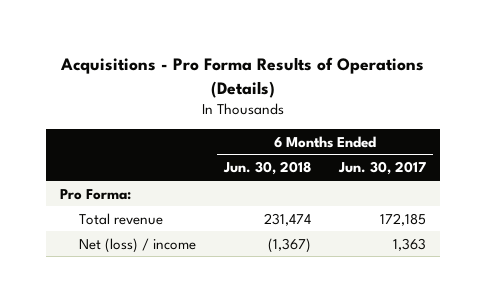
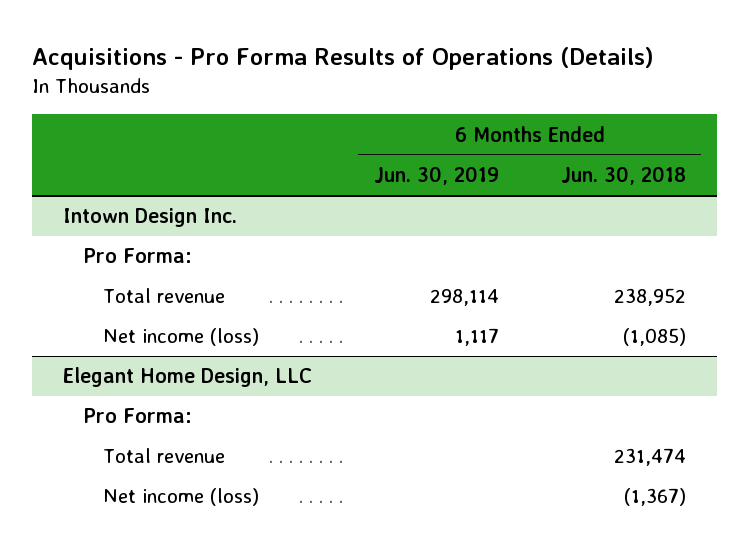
- | 6 Months Ended Jun. 30, 2018 | 6 Months Ended Jun. 30, 2017
+ | 6 Months Ended Jun. 30, 2019 | 6 Months Ended Jun. 30, 2018
+ Intown Design Inc.
+ Total revenue | 298,114 | 238,952
+ Net income (loss) | 1,117 | (1,085)
+ Elegant Home Design, LLC
+ Pro Forma:
- Net (loss) / income | (1,367) | 1,363
+ Net income (loss) | | (1,367)

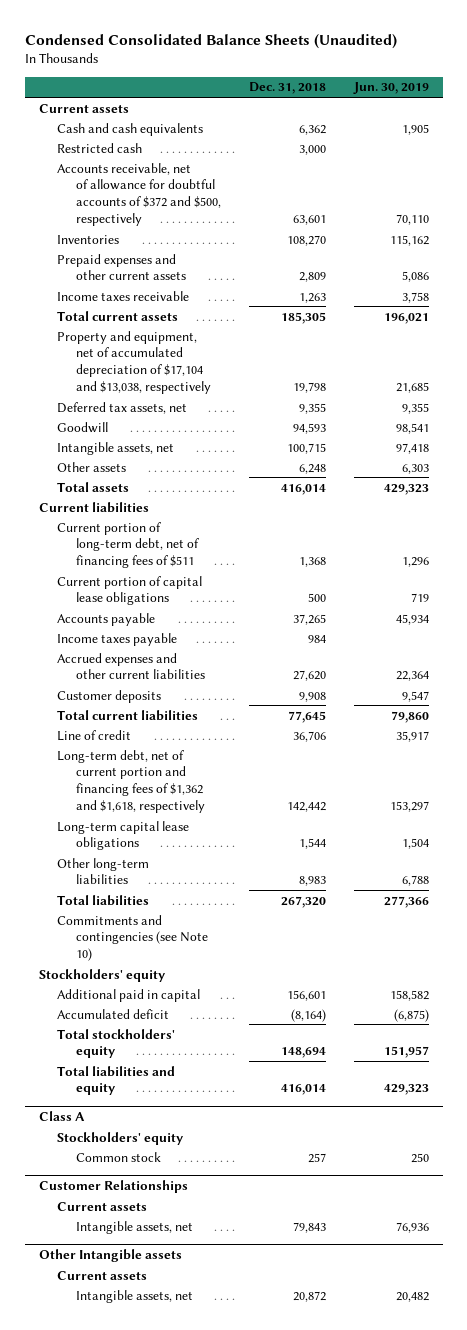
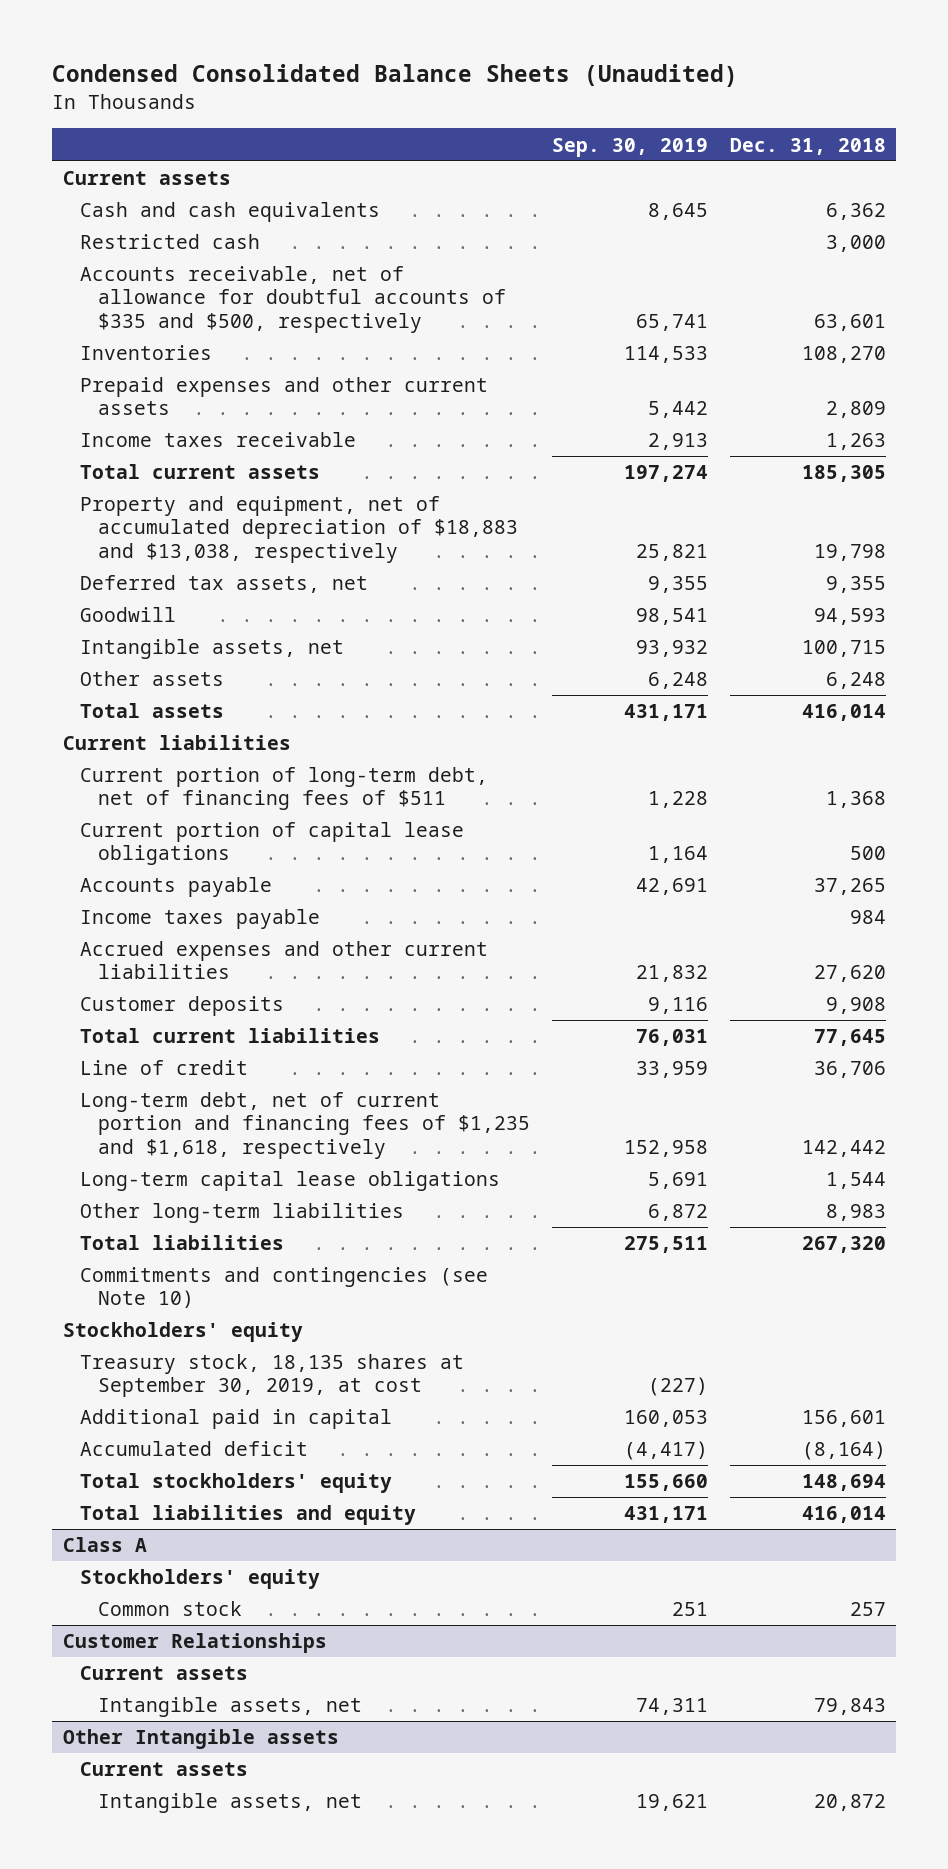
- | Dec. 31, 2018 | Jun. 30, 2019
+ | Sep. 30, 2019 | Dec. 31, 2018
- Accounts receivable, net of allowance for doubtful accounts of $372 and $500, respectively | 63,601 | 70,110
+ Accounts receivable, net of allowance for doubtful accounts of $335 and $500, respectively | 65,741 | 63,601
- Property and equipment, net of accumulated depreciation of $17,104 and $13,038, respectively | 19,798 | 21,685
+ Property and equipment, net of accumulated depreciation of $18,883 and $13,038, respectively | 25,821 | 19,798
- Long-term debt, net of current portion and financing fees of $1,362 and $1,618, respectively | 142,442 | 153,297
+ Long-term debt, net of current portion and financing fees of $1,235 and $1,618, respectively | 152,958 | 142,442
+ Treasury stock, 18,135 shares at September 30, 2019, at cost | (227) |

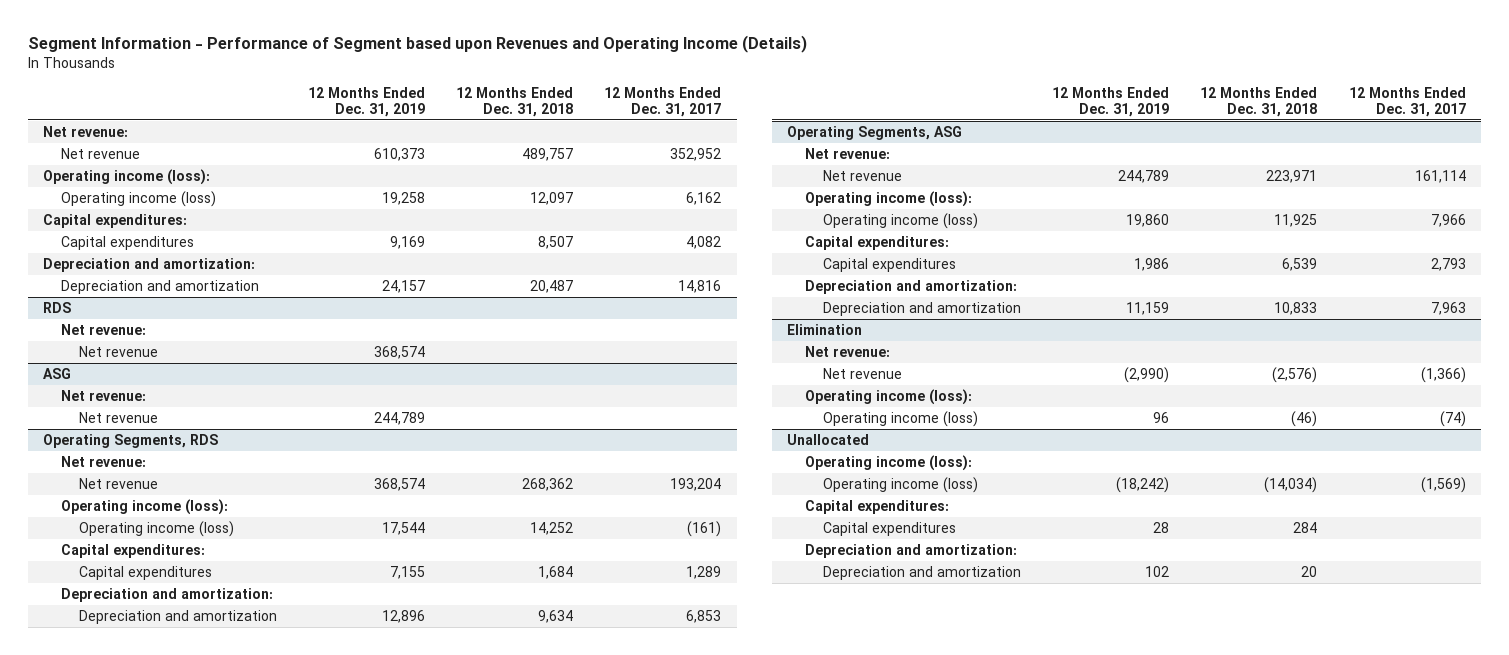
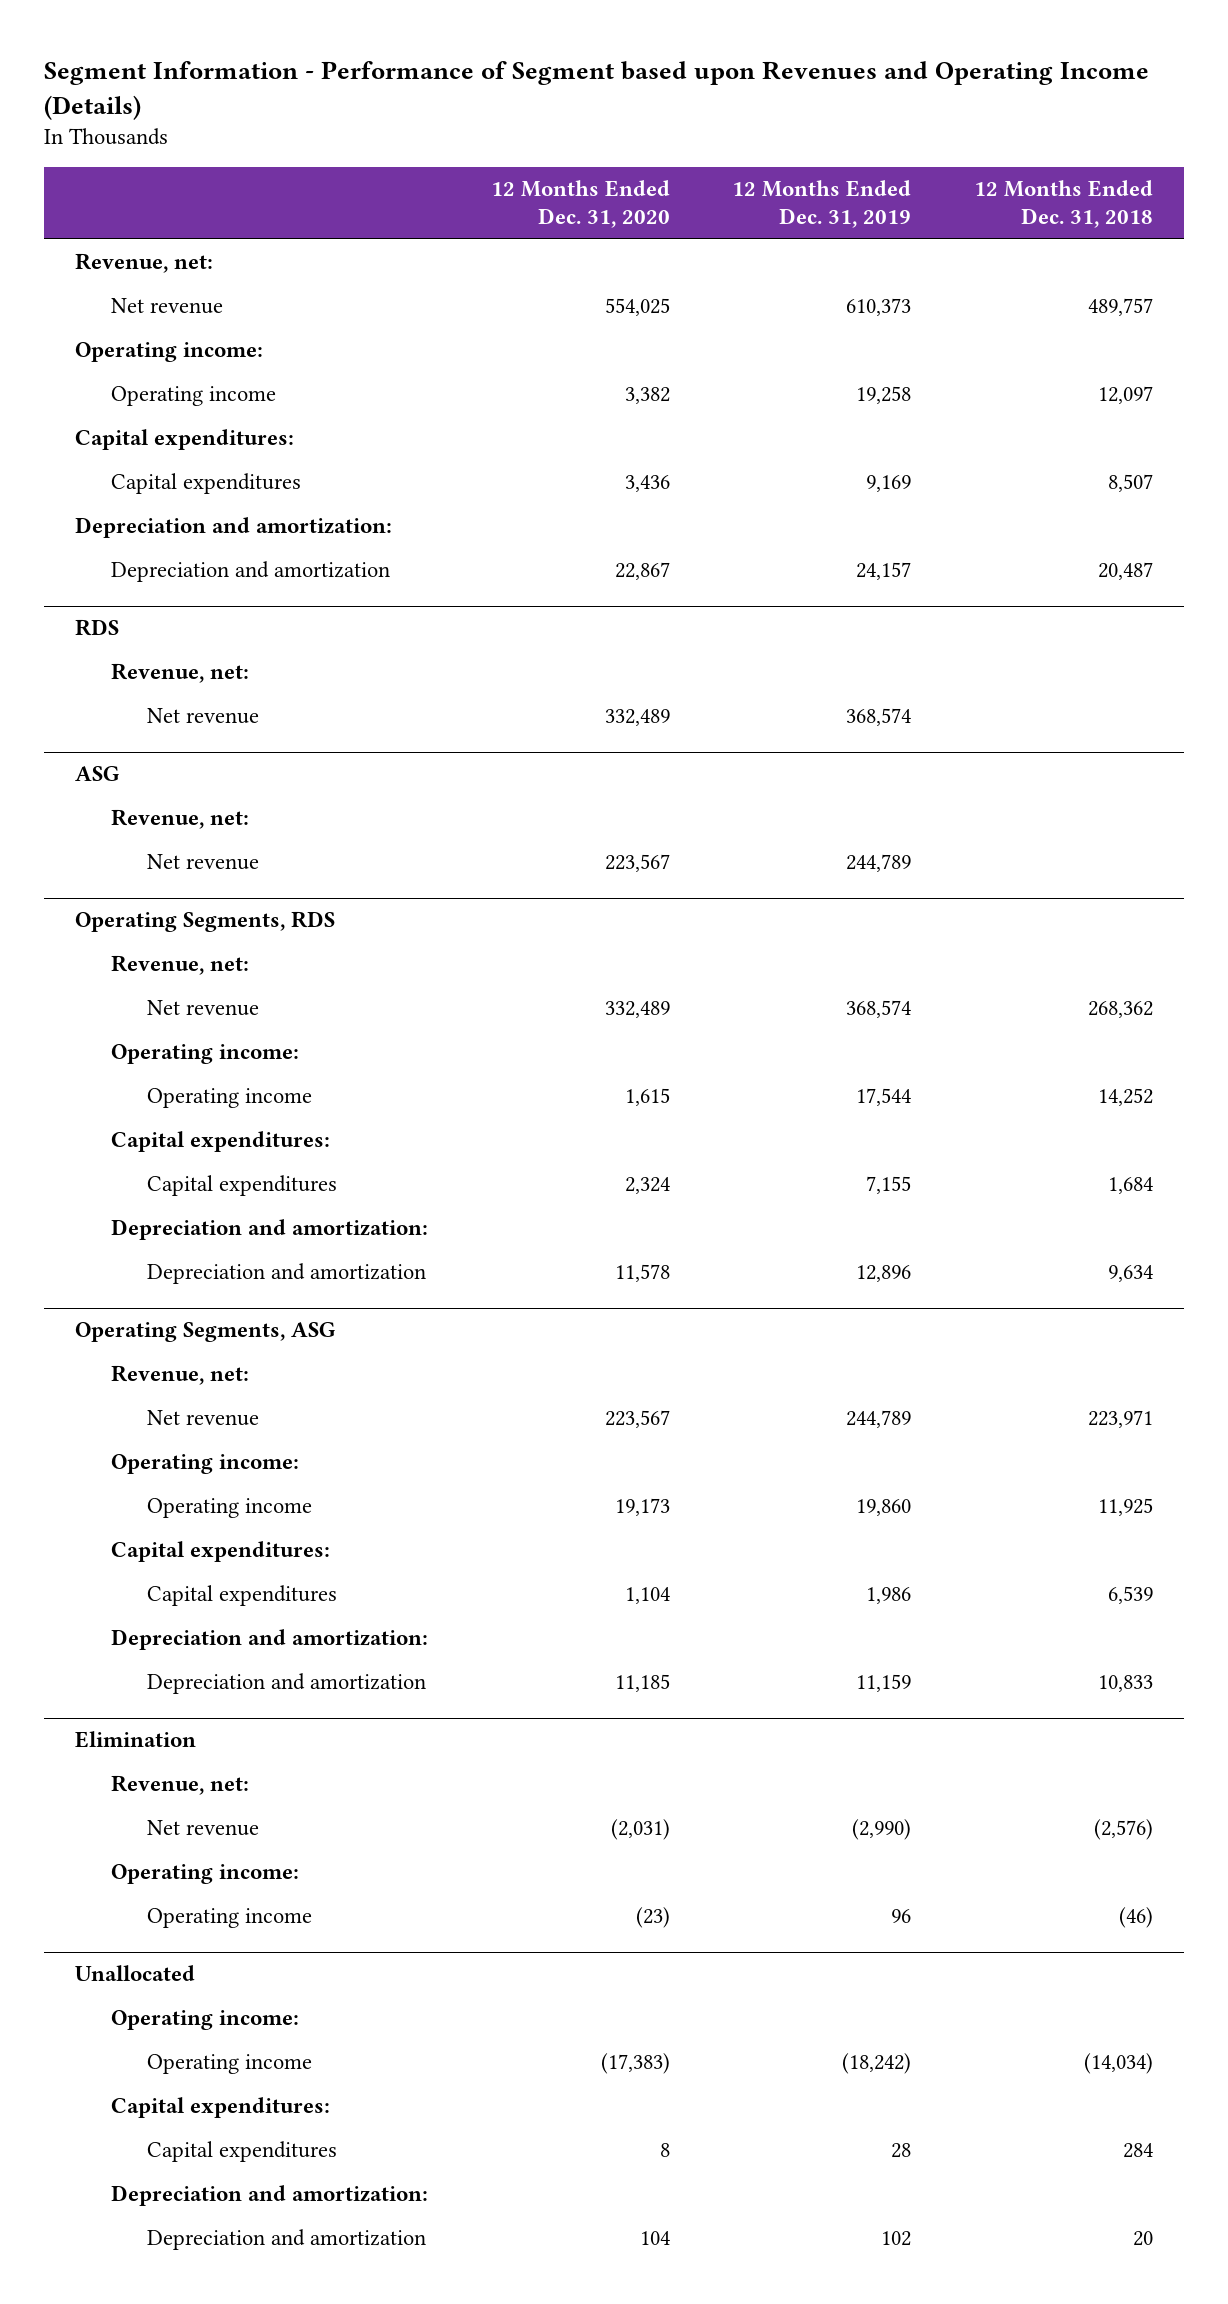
- | 12 Months Ended Dec. 31, 2019 | 12 Months Ended Dec. 31, 2018 | 12 Months Ended Dec. 31, 2017
+ | 12 Months Ended Dec. 31, 2020 | 12 Months Ended Dec. 31, 2019 | 12 Months Ended Dec. 31, 2018
- Net revenue:
+ Revenue, net:
- Operating income (loss):
- Operating income (loss) | 19,258 | 12,097 | 6,162
+ Operating income:
+ Operating income | 3,382 | 19,258 | 12,097
@ RDS
- Net revenue:
+ Revenue, net:
@ ASG
- Net revenue:
+ Revenue, net:
@ Operating Segments, RDS
- Net revenue:
+ Revenue, net:
- Operating income (loss):
- Operating income (loss) | 17,544 | 14,252 | (161)
+ Operating income:
+ Operating income | 1,615 | 17,544 | 14,252
@ Operating Segments, ASG
- Net revenue:
+ Revenue, net:
- Operating income (loss):
- Operating income (loss) | 19,860 | 11,925 | 7,966
+ Operating income:
+ Operating income | 19,173 | 19,860 | 11,925
@ Elimination
- Net revenue:
+ Revenue, net:
- Operating income (loss):
- Operating income (loss) | 96 | (46) | (74)
+ Operating income:
+ Operating income | (23) | 96 | (46)
@ Unallocated
- Operating income (loss):
- Operating income (loss) | (18,242) | (14,034) | (1,569)
+ Operating income:
+ Operating income | (17,383) | (18,242) | (14,034)

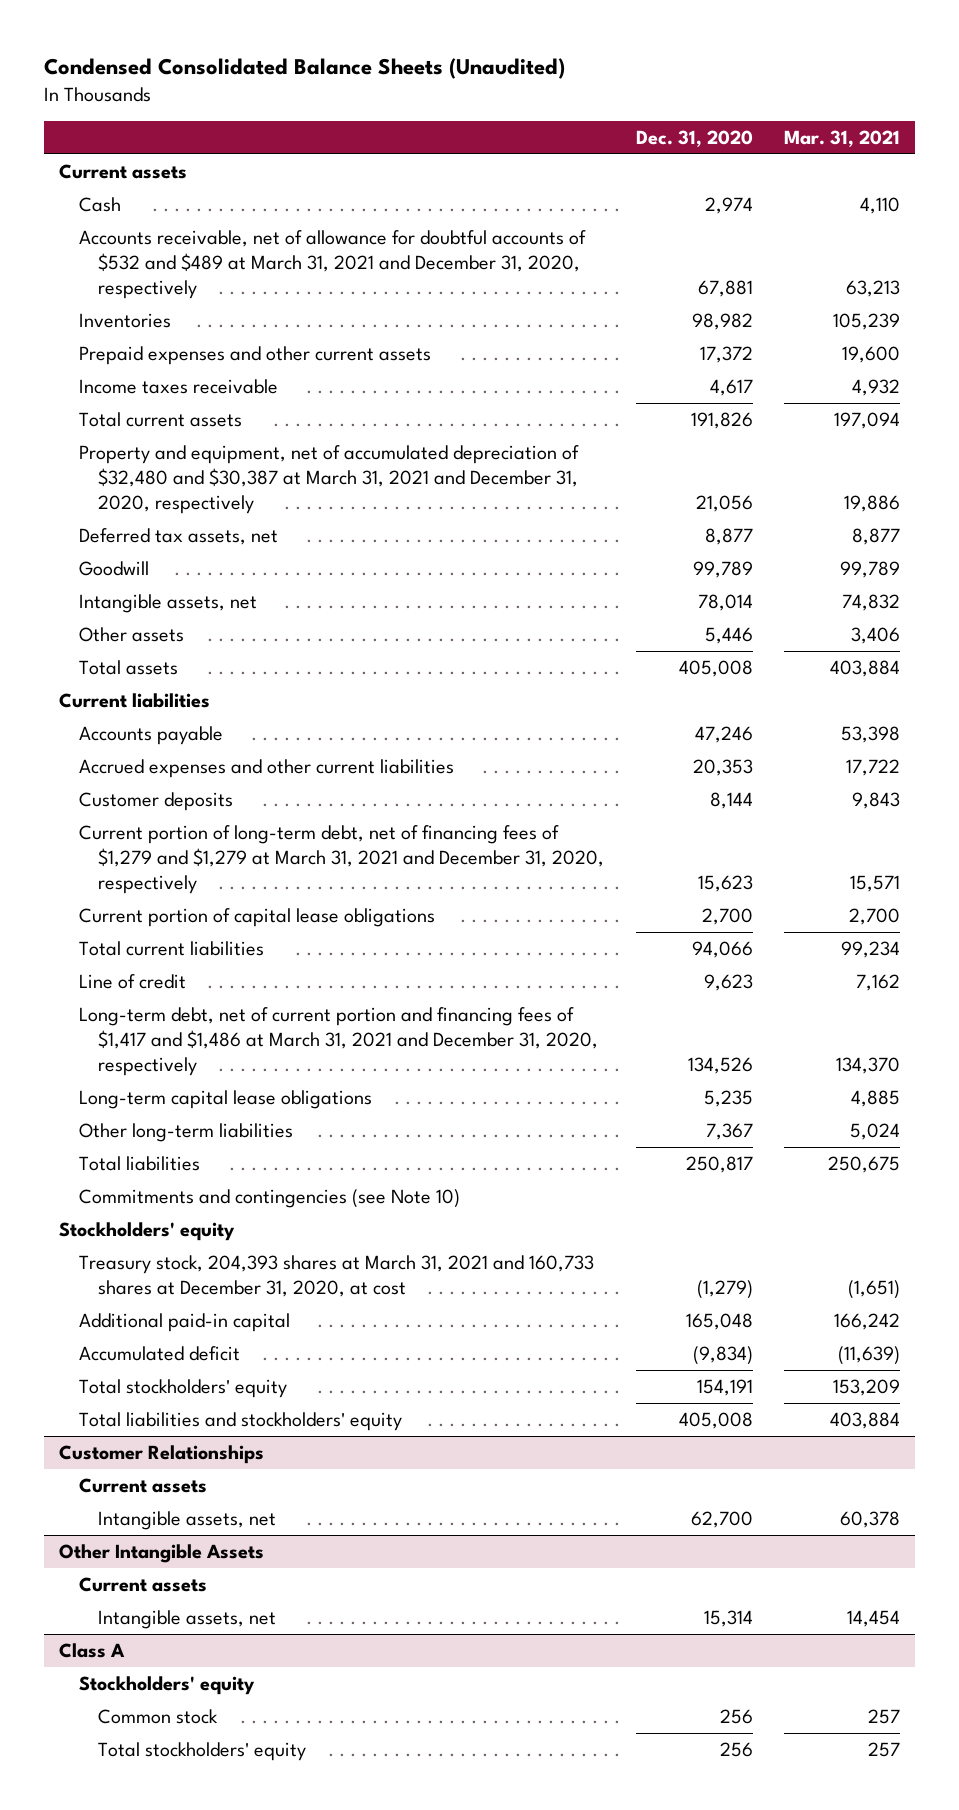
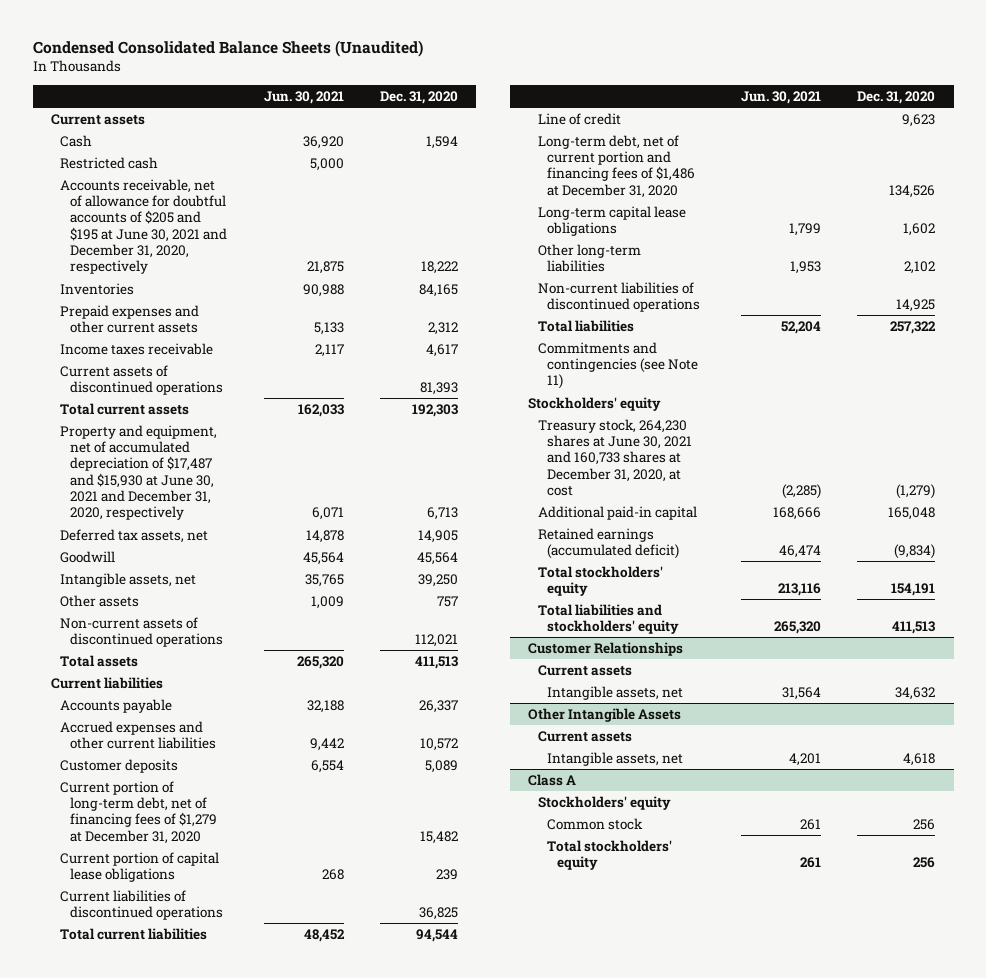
- | Dec. 31, 2020 | Mar. 31, 2021
+ | Jun. 30, 2021 | Dec. 31, 2020
- Cash | 2,974 | 4,110
- Accounts receivable, net of allowance for doubtful accounts of $532 and $489 at March 31, 2021 and December 31, 2020, respectively | 67,881 | 63,213
- Inventories | 98,982 | 105,239
- Prepaid expenses and other current assets | 17,372 | 19,600
+ Cash | 36,920 | 1,594
+ Restricted cash | 5,000 |
+ Accounts receivable, net of allowance for doubtful accounts of $205 and $195 at June 30, 2021 and December 31, 2020, respectively | 21,875 | 18,222
+ Inventories | 90,988 | 84,165
+ Prepaid expenses and other current assets | 5,133 | 2,312
- Total current assets | 191,826 | 197,094
- Property and equipment, net of accumulated depreciation of $32,480 and $30,387 at March 31, 2021 and December 31, 2020, respectively | 21,056 | 19,886
- Deferred tax assets, net | 8,877 | 8,877
- Goodwill | 99,789 | 99,789
- Intangible assets, net | 78,014 | 74,832
- Other assets | 5,446 | 3,406
- Total assets | 405,008 | 403,884
+ Current assets of discontinued operations | | 81,393
+ Total current assets | 162,033 | 192,303
+ Property and equipment, net of accumulated depreciation of $17,487 and $15,930 at June 30, 2021 and December 31, 2020, respectively | 6,071 | 6,713
+ Deferred tax assets, net | 14,878 | 14,905
+ Goodwill | 45,564 | 45,564
+ Intangible assets, net | 35,765 | 39,250
+ Other assets | 1,009 | 757
+ Non-current assets of discontinued operations | | 112,021
+ Total assets | 265,320 | 411,513
- Accounts payable | 47,246 | 53,398
- Accrued expenses and other current liabilities | 20,353 | 17,722
- Customer deposits | 8,144 | 9,843
- Current portion of long-term debt, net of financing fees of $1,279 and $1,279 at March 31, 2021 and December 31, 2020, respectively | 15,623 | 15,571
- Current portion of capital lease obligations | 2,700 | 2,700
- Total current liabilities | 94,066 | 99,234
+ Accounts payable | 32,188 | 26,337
+ Accrued expenses and other current liabilities | 9,442 | 10,572
+ Customer deposits | 6,554 | 5,089
+ Current portion of long-term debt, net of financing fees of $1,279 at December 31, 2020 | | 15,482
+ Current portion of capital lease obligations | 268 | 239
+ Current liabilities of discontinued operations | | 36,825
+ Total current liabilities | 48,452 | 94,544
- Long-term debt, net of current portion and financing fees of $1,417 and $1,486 at March 31, 2021 and December 31, 2020, respectively | 134,526 | 134,370
- Long-term capital lease obligations | 5,235 | 4,885
- Other long-term liabilities | 7,367 | 5,024
- Total liabilities | 250,817 | 250,675
- Commitments and contingencies (see Note 10)
+ Long-term debt, net of current portion and financing fees of $1,486 at December 31, 2020 | | 134,526
+ Long-term capital lease obligations | 1,799 | 1,602
+ Other long-term liabilities | 1,953 | 2,102
+ Non-current liabilities of discontinued operations | | 14,925
+ Total liabilities | 52,204 | 257,322
+ Commitments and contingencies (see Note 11)
- Treasury stock, 204,393 shares at March 31, 2021 and 160,733 shares at December 31, 2020, at cost | (1,279) | (1,651)
+ Treasury stock, 264,230 shares at June 30, 2021 and 160,733 shares at December 31, 2020, at cost | (2,285) | (1,279)
- Accumulated deficit | (9,834) | (11,639)
+ Retained earnings (accumulated deficit) | 46,474 | (9,834)
- Total liabilities and stockholders' equity | 405,008 | 403,884
+ Total liabilities and stockholders' equity | 265,320 | 411,513
@ Customer Relationships
- Intangible assets, net | 62,700 | 60,378
+ Intangible assets, net | 31,564 | 34,632
@ Other Intangible Assets
- Intangible assets, net | 15,314 | 14,454
+ Intangible assets, net | 4,201 | 4,618

